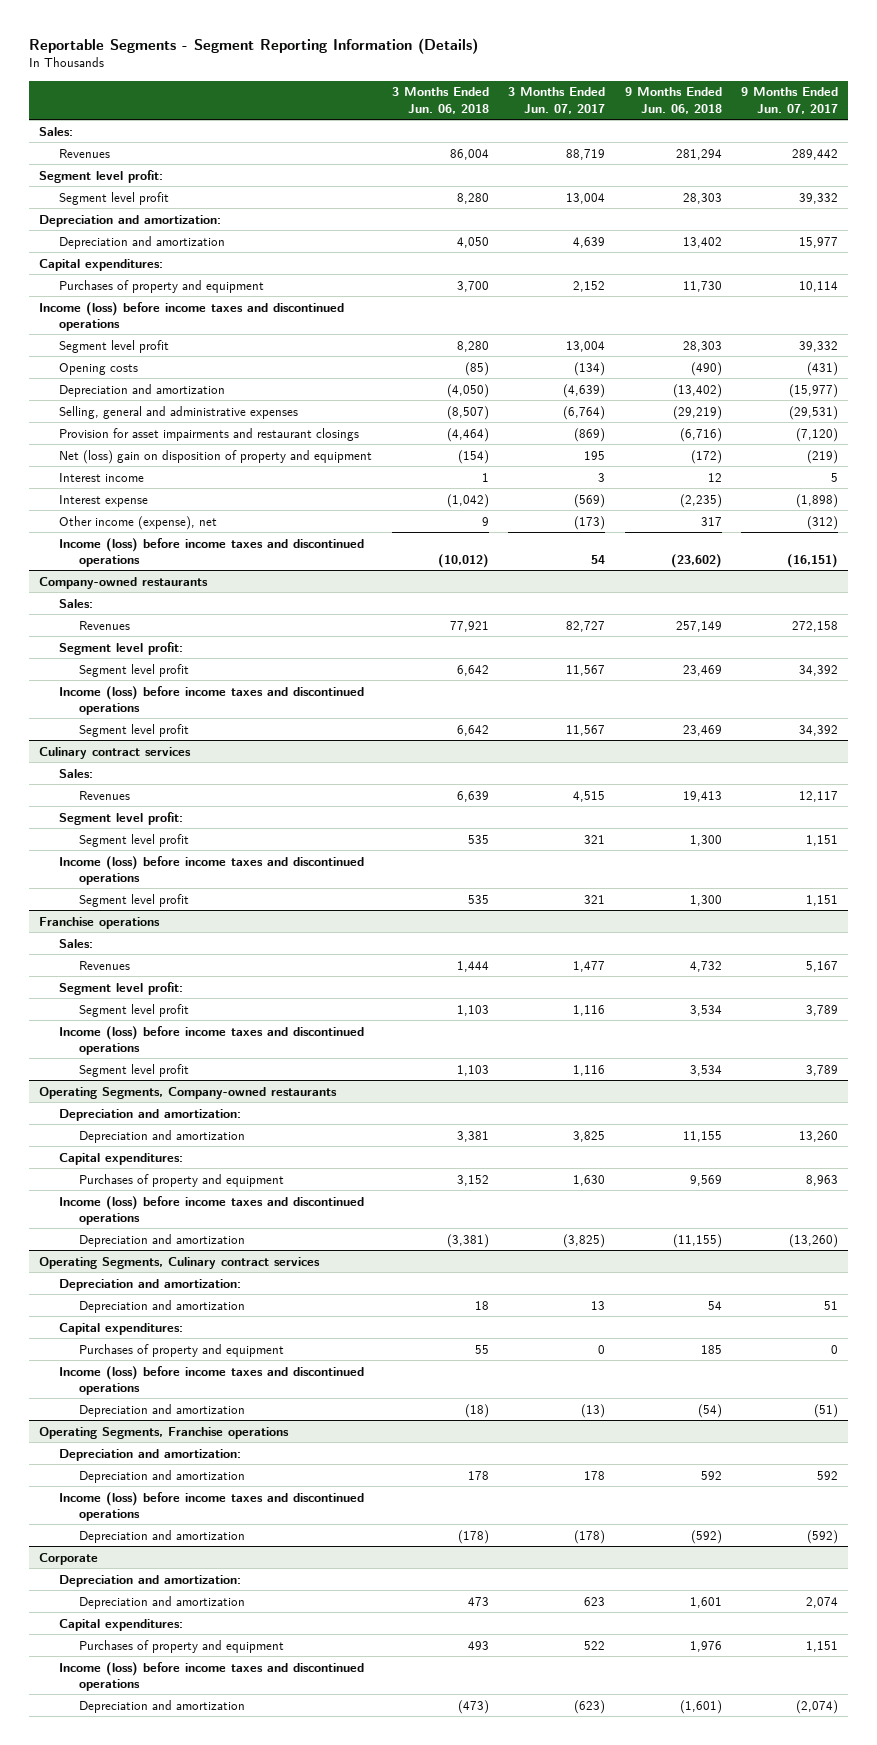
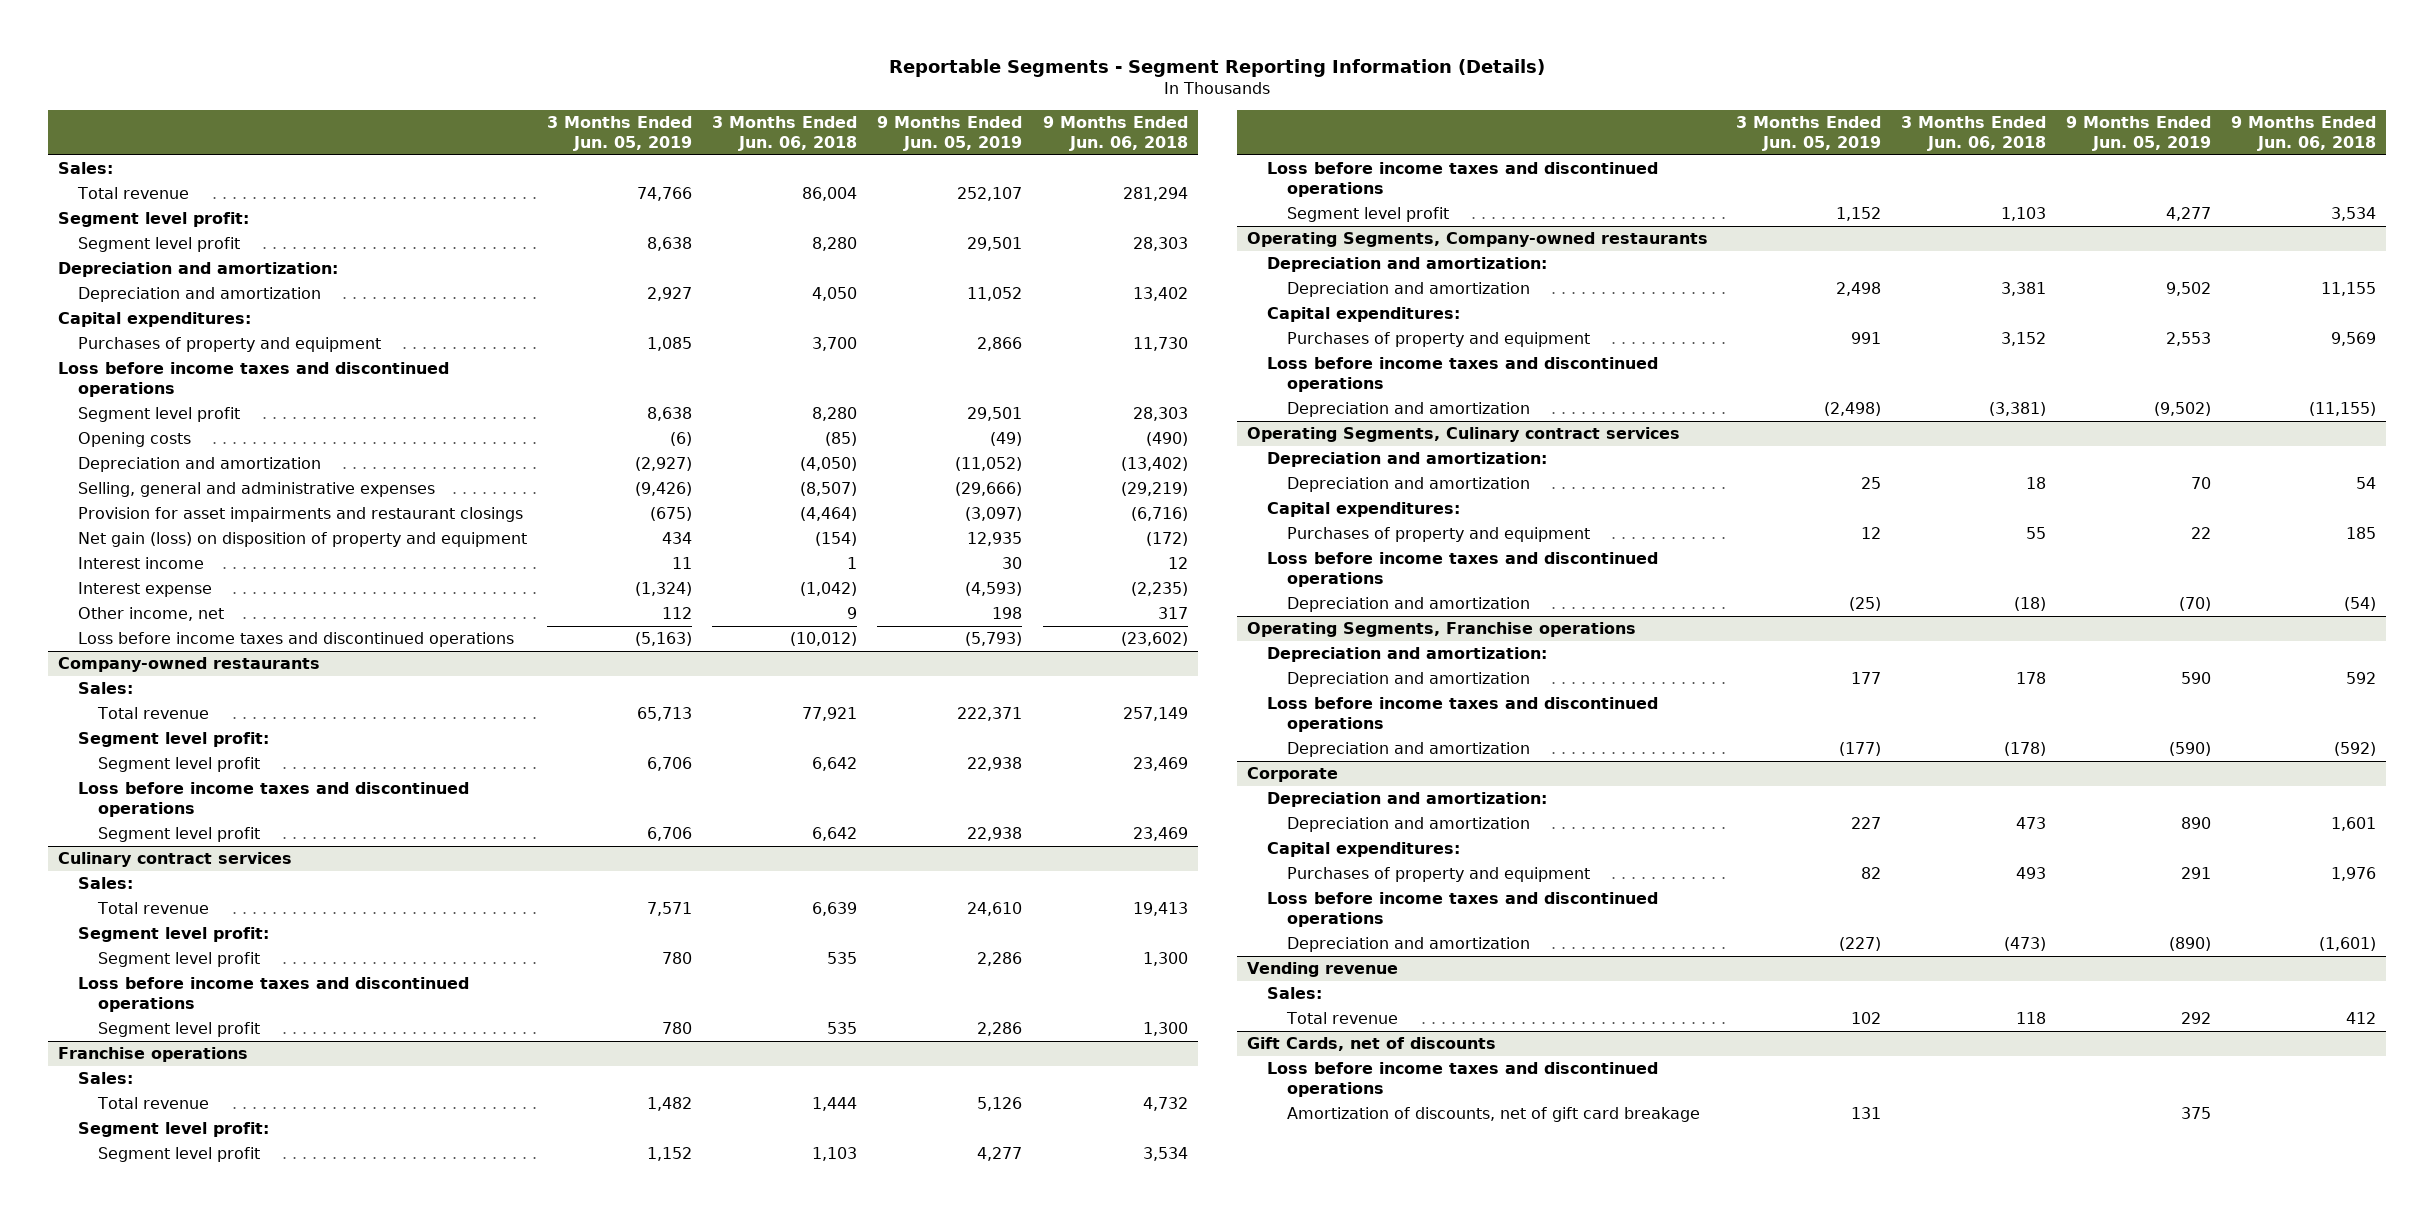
- | 3 Months Ended Jun. 06, 2018 | 3 Months Ended Jun. 07, 2017 | 9 Months Ended Jun. 06, 2018 | 9 Months Ended Jun. 07, 2017
+ | 3 Months Ended Jun. 05, 2019 | 3 Months Ended Jun. 06, 2018 | 9 Months Ended Jun. 05, 2019 | 9 Months Ended Jun. 06, 2018
- Revenues | 86,004 | 88,719 | 281,294 | 289,442
+ Total revenue | 74,766 | 86,004 | 252,107 | 281,294
- Income (loss) before income taxes and discontinued operations
+ Loss before income taxes and discontinued operations
- Net (loss) gain on disposition of property and equipment | (154) | 195 | (172) | (219)
+ Net gain (loss) on disposition of property and equipment | 434 | (154) | 12,935 | (172)
- Other income (expense), net | 9 | (173) | 317 | (312)
- Income (loss) before income taxes and discontinued operations | (10,012) | 54 | (23,602) | (16,151)
+ Other income, net | 112 | 9 | 198 | 317
+ Loss before income taxes and discontinued operations | (5,163) | (10,012) | (5,793) | (23,602)
@ Company-owned restaurants
- Revenues | 77,921 | 82,727 | 257,149 | 272,158
+ Total revenue | 65,713 | 77,921 | 222,371 | 257,149
- Income (loss) before income taxes and discontinued operations
+ Loss before income taxes and discontinued operations
@ Culinary contract services
- Revenues | 6,639 | 4,515 | 19,413 | 12,117
+ Total revenue | 7,571 | 6,639 | 24,610 | 19,413
- Income (loss) before income taxes and discontinued operations
+ Loss before income taxes and discontinued operations
@ Franchise operations
- Revenues | 1,444 | 1,477 | 4,732 | 5,167
+ Total revenue | 1,482 | 1,444 | 5,126 | 4,732
- Income (loss) before income taxes and discontinued operations
+ Loss before income taxes and discontinued operations
@ Operating Segments, Company-owned restaurants
- Income (loss) before income taxes and discontinued operations
+ Loss before income taxes and discontinued operations
@ Operating Segments, Culinary contract services
- Income (loss) before income taxes and discontinued operations
+ Loss before income taxes and discontinued operations
@ Operating Segments, Franchise operations
- Income (loss) before income taxes and discontinued operations
+ Loss before income taxes and discontinued operations
@ Corporate
- Income (loss) before income taxes and discontinued operations
+ Loss before income taxes and discontinued operations
+ Vending revenue
+ Sales:
+ Total revenue | 102 | 118 | 292 | 412
+ Gift Cards, net of discounts
+ Loss before income taxes and discontinued operations
+ Amortization of discounts, net of gift card breakage | 131 | | 375 |

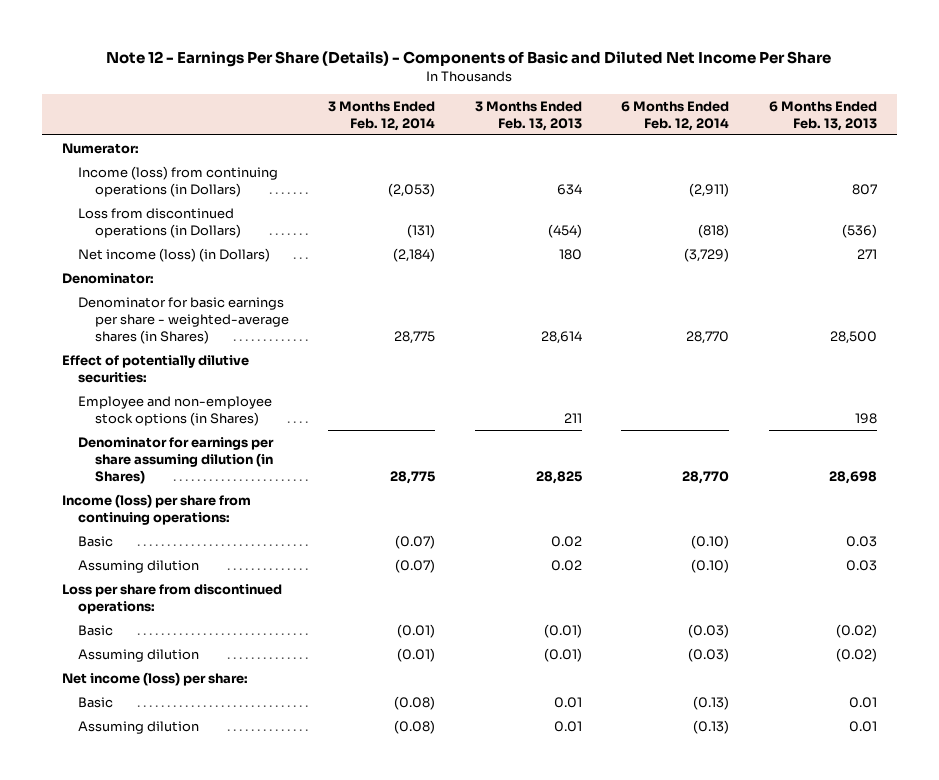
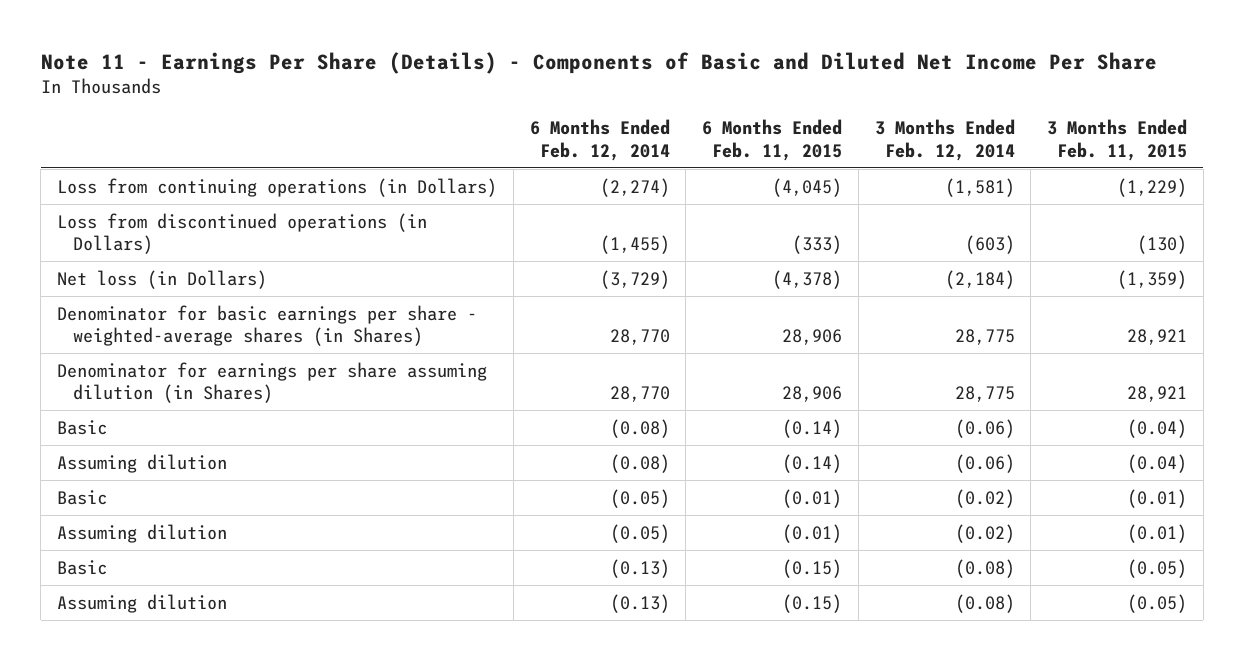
- Note 12 - Earnings Per Share (Details) - Components of Basic and Diluted Net Income Per Share
+ Note 11 - Earnings Per Share (Details) - Components of Basic and Diluted Net Income Per Share
- | 3 Months Ended Feb. 12, 2014 | 3 Months Ended Feb. 13, 2013 | 6 Months Ended Feb. 12, 2014 | 6 Months Ended Feb. 13, 2013
+ | 6 Months Ended Feb. 12, 2014 | 6 Months Ended Feb. 11, 2015 | 3 Months Ended Feb. 12, 2014 | 3 Months Ended Feb. 11, 2015
- Numerator:
- Income (loss) from continuing operations (in Dollars) | (2,053) | 634 | (2,911) | 807
- Loss from discontinued operations (in Dollars) | (131) | (454) | (818) | (536)
- Net income (loss) (in Dollars) | (2,184) | 180 | (3,729) | 271
- Denominator:
+ Loss from continuing operations (in Dollars) | (2,274) | (4,045) | (1,581) | (1,229)
+ Loss from discontinued operations (in Dollars) | (1,455) | (333) | (603) | (130)
+ Net loss (in Dollars) | (3,729) | (4,378) | (2,184) | (1,359)
- Effect of potentially dilutive securities:
- Employee and non-employee stock options (in Shares) | | 211 | | 198
- Income (loss) per share from continuing operations:
- Basic | (0.07) | 0.02 | (0.10) | 0.03
- Assuming dilution | (0.07) | 0.02 | (0.10) | 0.03
- Loss per share from discontinued operations:
- Basic | (0.01) | (0.01) | (0.03) | (0.02)
- Assuming dilution | (0.01) | (0.01) | (0.03) | (0.02)
- Net income (loss) per share:
+ Basic | (0.08) | (0.14) | (0.06) | (0.04)
+ Assuming dilution | (0.08) | (0.14) | (0.06) | (0.04)
+ Basic | (0.05) | (0.01) | (0.02) | (0.01)
+ Assuming dilution | (0.05) | (0.01) | (0.02) | (0.01)

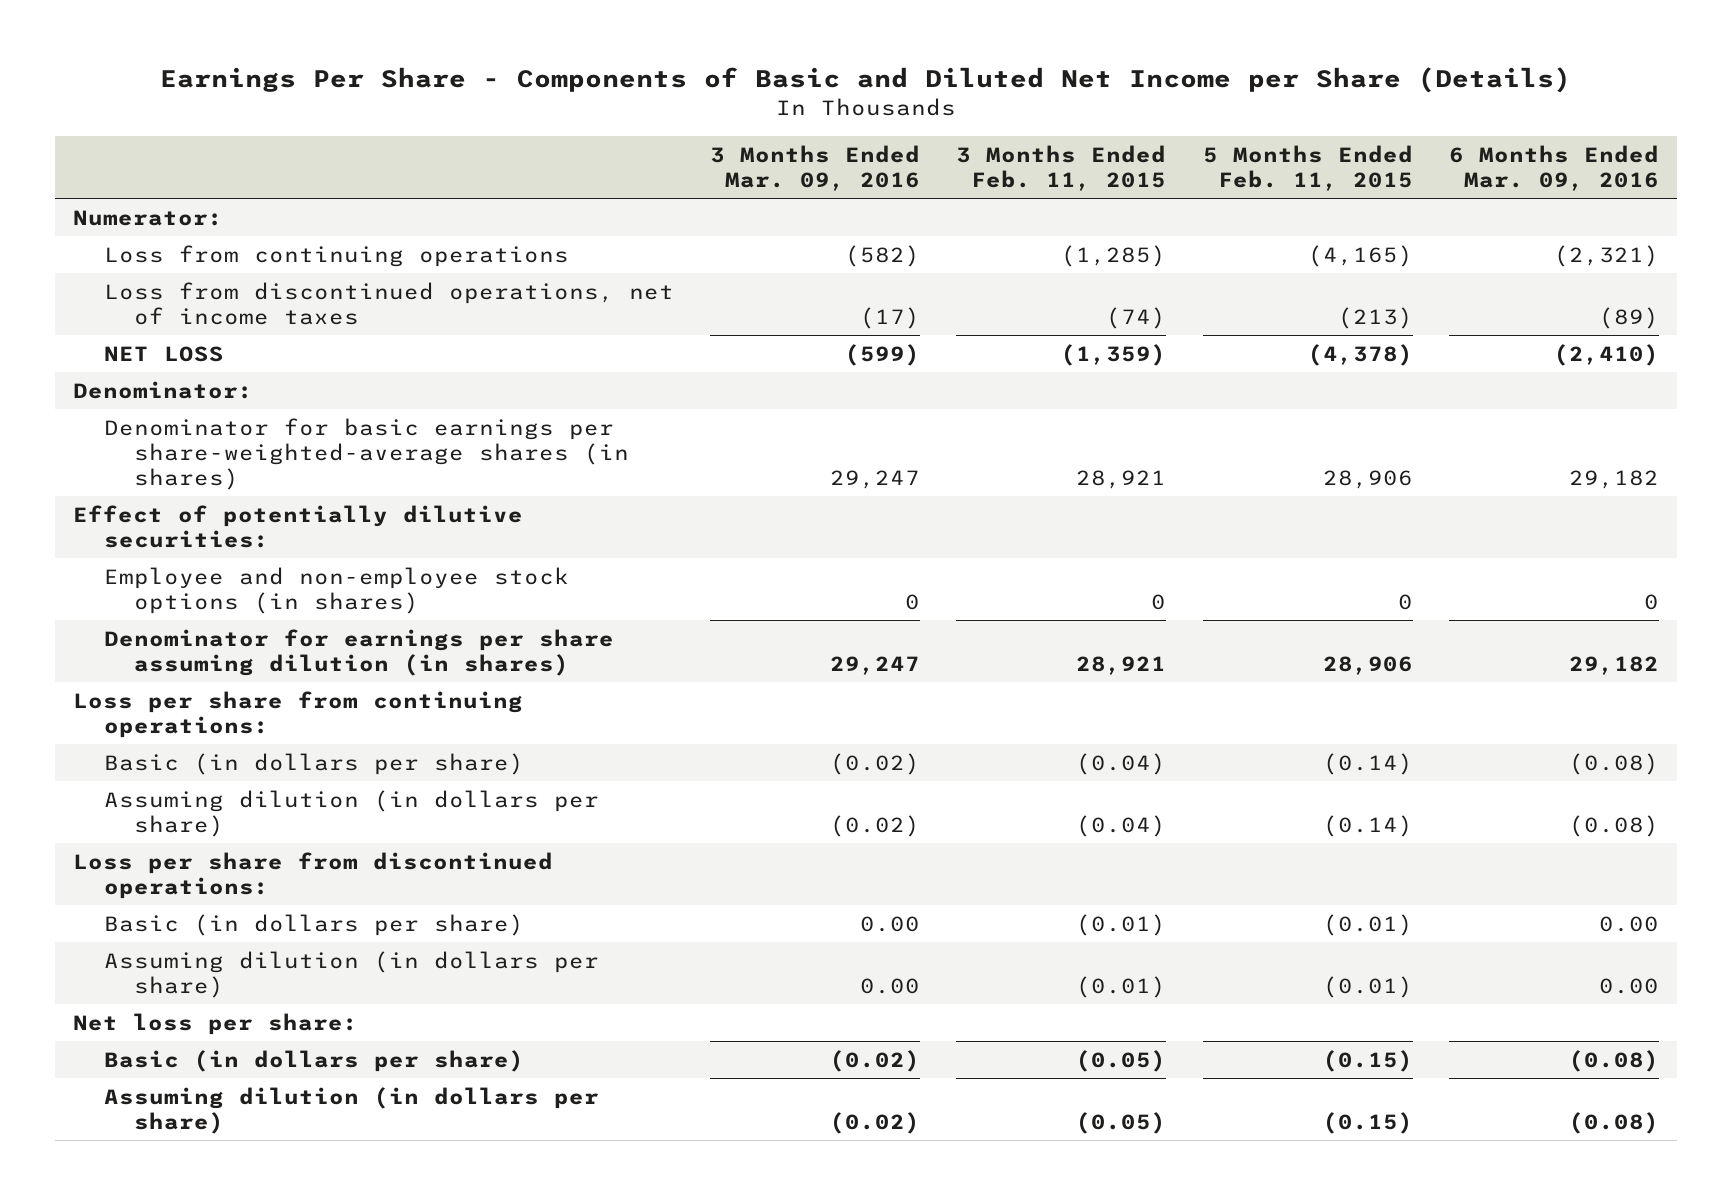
- Note 11 - Earnings Per Share (Details) - Components of Basic and Diluted Net Income Per Share
+ Earnings Per Share - Components of Basic and Diluted Net Income per Share (Details)
- | 6 Months Ended Feb. 12, 2014 | 6 Months Ended Feb. 11, 2015 | 3 Months Ended Feb. 12, 2014 | 3 Months Ended Feb. 11, 2015
+ | 3 Months Ended Mar. 09, 2016 | 3 Months Ended Feb. 11, 2015 | 5 Months Ended Feb. 11, 2015 | 6 Months Ended Mar. 09, 2016
- Loss from continuing operations (in Dollars) | (2,274) | (4,045) | (1,581) | (1,229)
- Loss from discontinued operations (in Dollars) | (1,455) | (333) | (603) | (130)
- Net loss (in Dollars) | (3,729) | (4,378) | (2,184) | (1,359)
- Denominator for basic earnings per share - weighted-average shares (in Shares) | 28,770 | 28,906 | 28,775 | 28,921
- Denominator for earnings per share assuming dilution (in Shares) | 28,770 | 28,906 | 28,775 | 28,921
- Basic | (0.08) | (0.14) | (0.06) | (0.04)
- Assuming dilution | (0.08) | (0.14) | (0.06) | (0.04)
- Basic | (0.05) | (0.01) | (0.02) | (0.01)
- Assuming dilution | (0.05) | (0.01) | (0.02) | (0.01)
- Basic | (0.13) | (0.15) | (0.08) | (0.05)
- Assuming dilution | (0.13) | (0.15) | (0.08) | (0.05)
+ Numerator:
+ Loss from continuing operations | (582) | (1,285) | (4,165) | (2,321)
+ Loss from discontinued operations, net of income taxes | (17) | (74) | (213) | (89)
+ NET LOSS | (599) | (1,359) | (4,378) | (2,410)
+ Denominator:
+ Denominator for basic earnings per share-weighted-average shares (in shares) | 29,247 | 28,921 | 28,906 | 29,182
+ Effect of potentially dilutive securities:
+ Employee and non-employee stock options (in shares) | 0 | 0 | 0 | 0
+ Denominator for earnings per share assuming dilution (in shares) | 29,247 | 28,921 | 28,906 | 29,182
+ Loss per share from continuing operations:
+ Basic (in dollars per share) | (0.02) | (0.04) | (0.14) | (0.08)
+ Assuming dilution (in dollars per share) | (0.02) | (0.04) | (0.14) | (0.08)
+ Loss per share from discontinued operations:
+ Basic (in dollars per share) | 0.00 | (0.01) | (0.01) | 0.00
+ Assuming dilution (in dollars per share) | 0.00 | (0.01) | (0.01) | 0.00
+ Net loss per share:
+ Basic (in dollars per share) | (0.02) | (0.05) | (0.15) | (0.08)
+ Assuming dilution (in dollars per share) | (0.02) | (0.05) | (0.15) | (0.08)

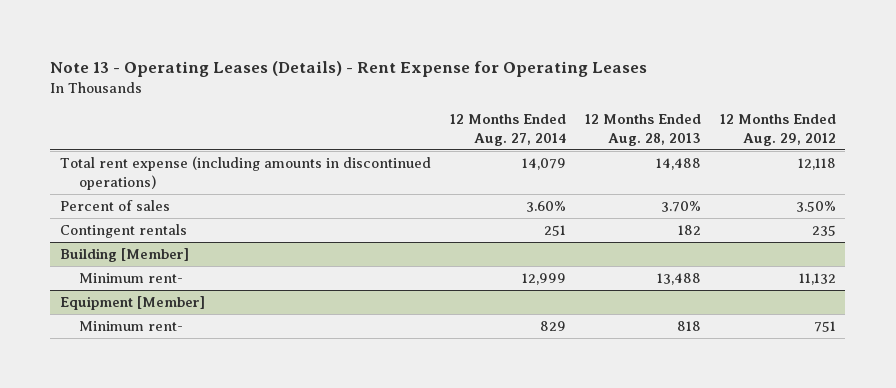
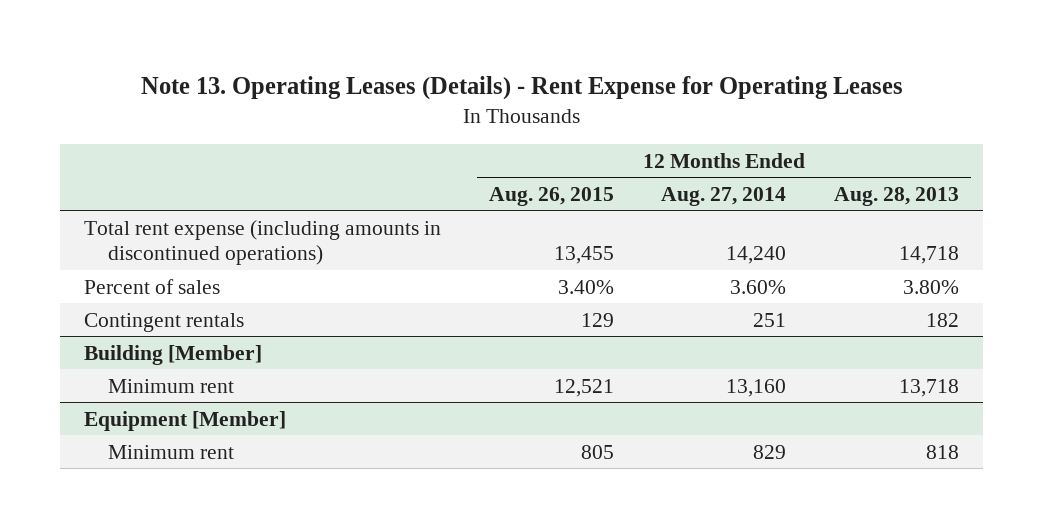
- Note 13 - Operating Leases (Details) - Rent Expense for Operating Leases
+ Note 13. Operating Leases (Details) - Rent Expense for Operating Leases
- | 12 Months Ended Aug. 27, 2014 | 12 Months Ended Aug. 28, 2013 | 12 Months Ended Aug. 29, 2012
+ | 12 Months Ended Aug. 26, 2015 | 12 Months Ended Aug. 27, 2014 | 12 Months Ended Aug. 28, 2013
- Total rent expense (including amounts in discontinued operations) | 14,079 | 14,488 | 12,118
- Percent of sales | 3.60% | 3.70% | 3.50%
+ Total rent expense (including amounts in discontinued operations) | 13,455 | 14,240 | 14,718
+ Percent of sales | 3.40% | 3.60% | 3.80%
@ Building [Member]
- Minimum rent- | 12,999 | 13,488 | 11,132
+ Minimum rent | 12,521 | 13,160 | 13,718
@ Equipment [Member]
- Minimum rent- | 829 | 818 | 751
+ Minimum rent | 805 | 829 | 818

